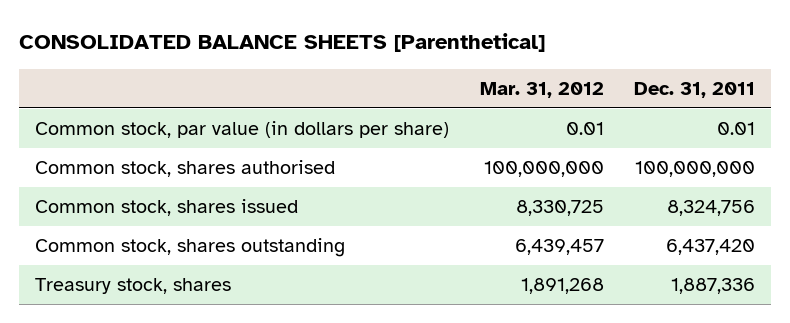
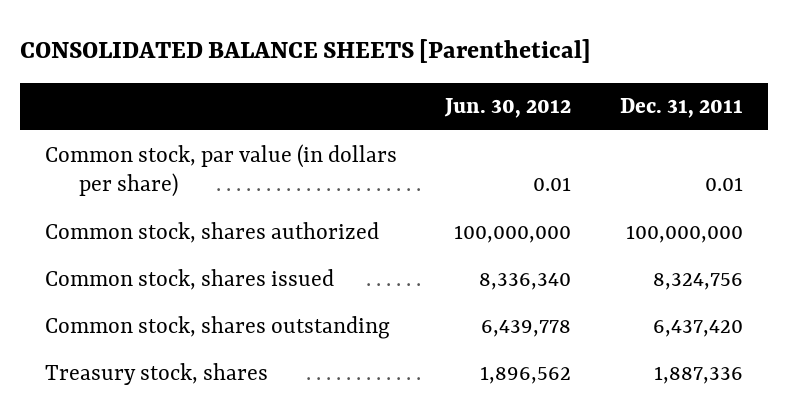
- | Mar. 31, 2012 | Dec. 31, 2011
+ | Jun. 30, 2012 | Dec. 31, 2011
- Common stock, shares authorised | 100,000,000 | 100,000,000
+ Common stock, shares authorized | 100,000,000 | 100,000,000

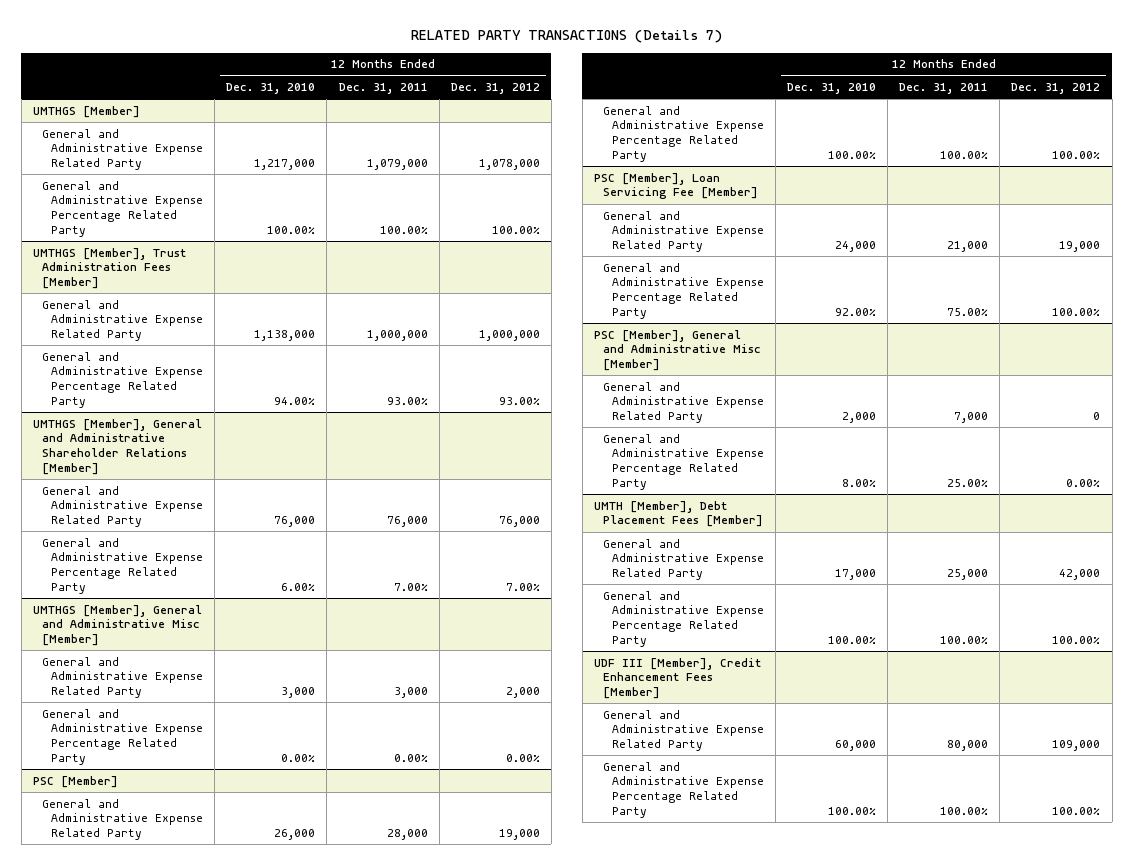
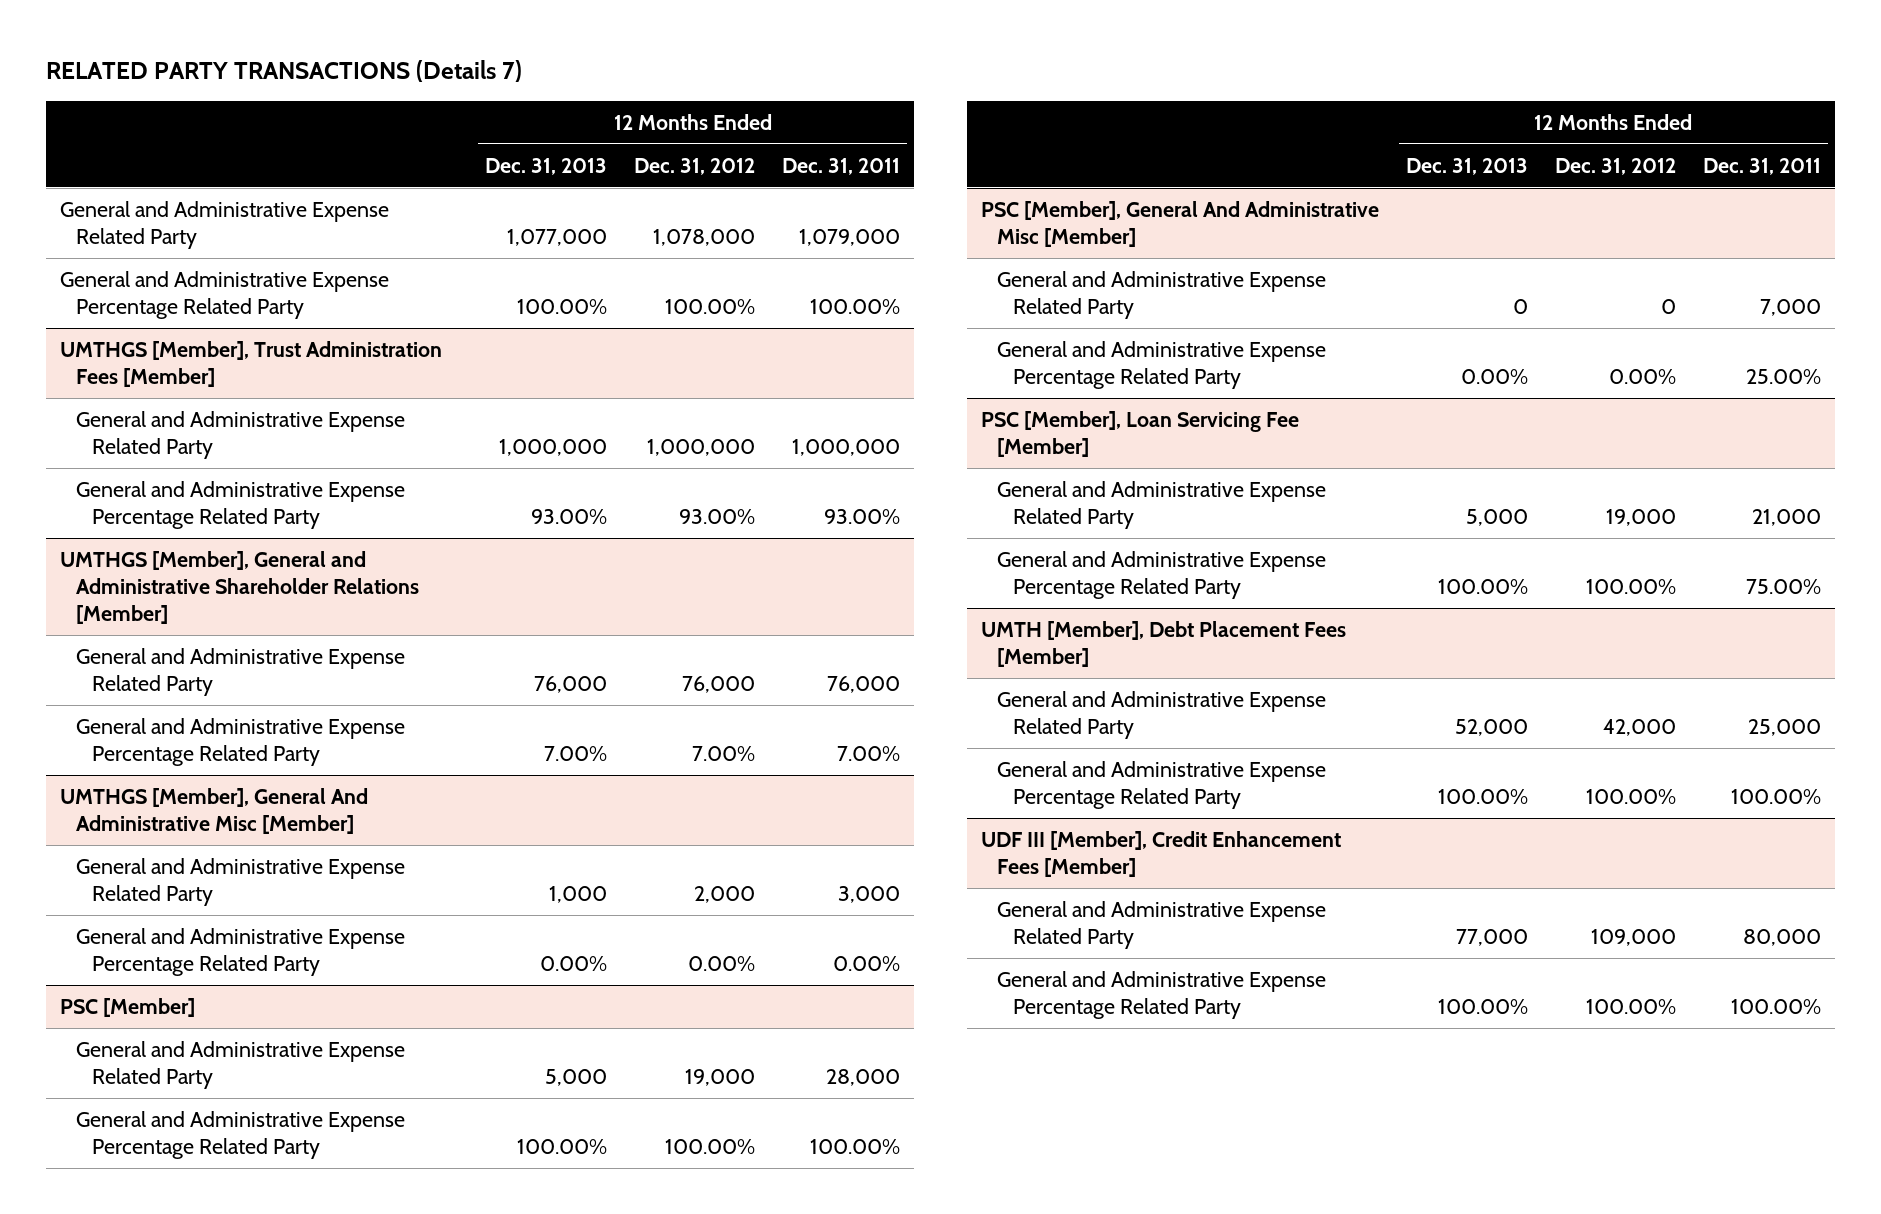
- | 12 Months Ended Dec. 31, 2010 | 12 Months Ended Dec. 31, 2011 | 12 Months Ended Dec. 31, 2012
+ | 12 Months Ended Dec. 31, 2013 | 12 Months Ended Dec. 31, 2012 | 12 Months Ended Dec. 31, 2011
- UMTHGS [Member]
- UMTHGS [Member], General and Administrative Misc [Member]
+ UMTHGS [Member], General And Administrative Misc [Member]
+ PSC [Member], General And Administrative Misc [Member]
+ General and Administrative Expense Related Party | 0 | 0 | 7,000
+ General and Administrative Expense Percentage Related Party | 0.00% | 0.00% | 25.00%
- PSC [Member], General and Administrative Misc [Member]
- General and Administrative Expense Related Party | 2,000 | 7,000 | 0
- General and Administrative Expense Percentage Related Party | 8.00% | 25.00% | 0.00%

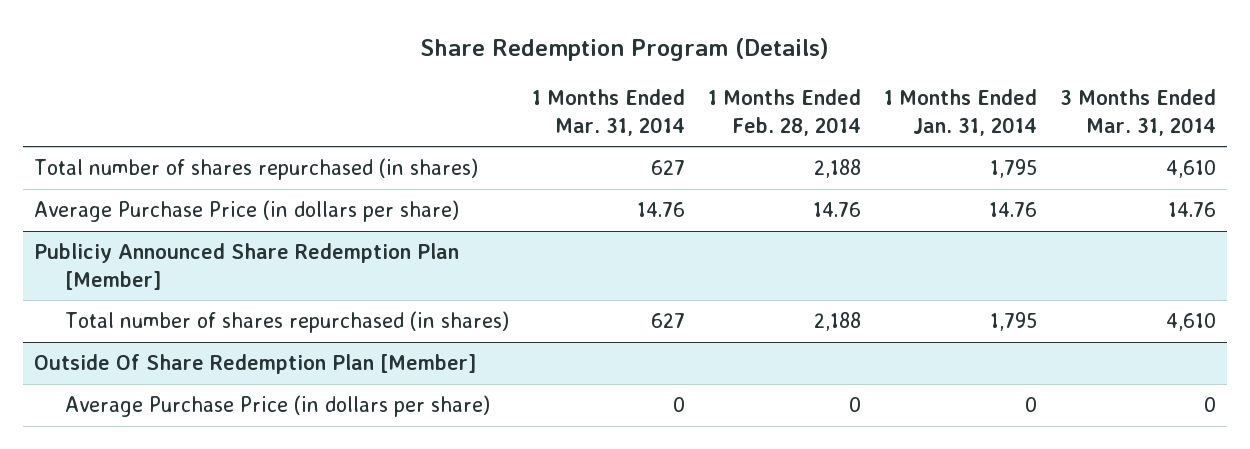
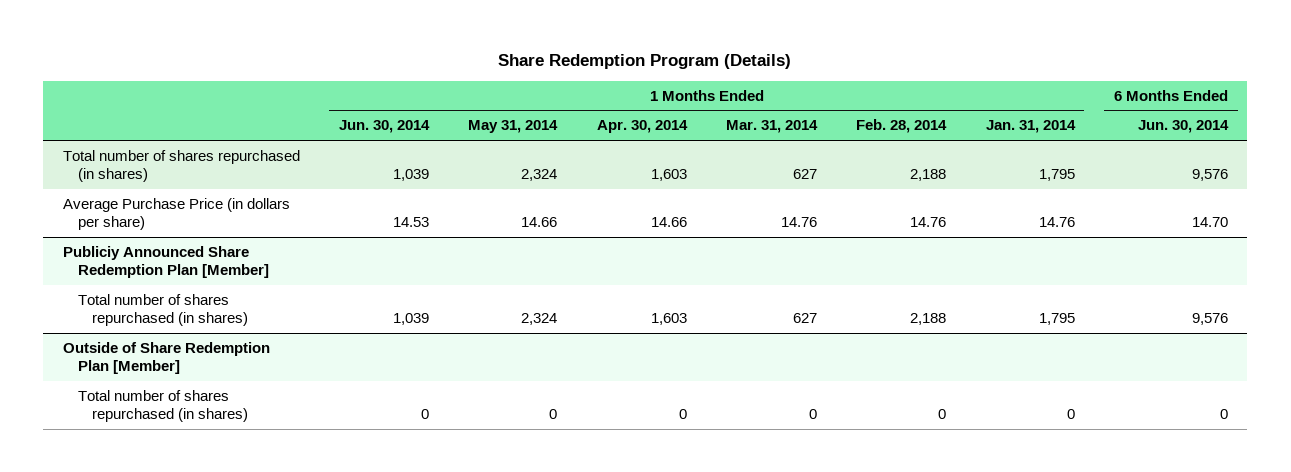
- | 1 Months Ended Mar. 31, 2014 | 1 Months Ended Feb. 28, 2014 | 1 Months Ended Jan. 31, 2014 | 3 Months Ended Mar. 31, 2014
+ | 1 Months Ended Jun. 30, 2014 | 1 Months Ended May 31, 2014 | 1 Months Ended Apr. 30, 2014 | 1 Months Ended Mar. 31, 2014 | 1 Months Ended Feb. 28, 2014 | 1 Months Ended Jan. 31, 2014 | 6 Months Ended Jun. 30, 2014
- Outside Of Share Redemption Plan [Member]
- Average Purchase Price (in dollars per share) | 0 | 0 | 0 | 0
+ Outside of Share Redemption Plan [Member]
+ Total number of shares repurchased (in shares) | 0 | 0 | 0 | 0 | 0 | 0 | 0

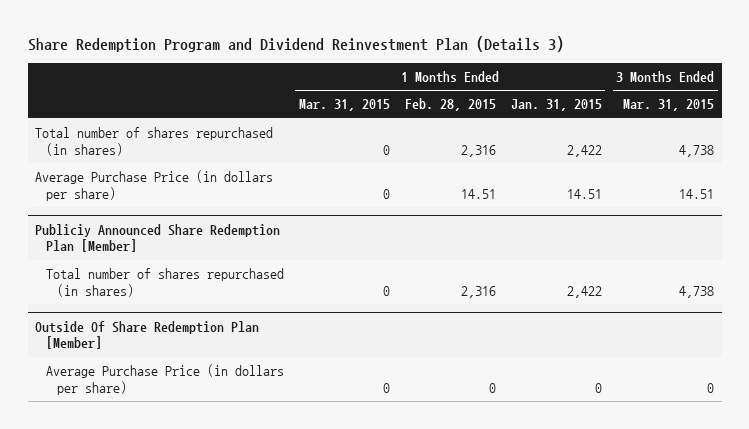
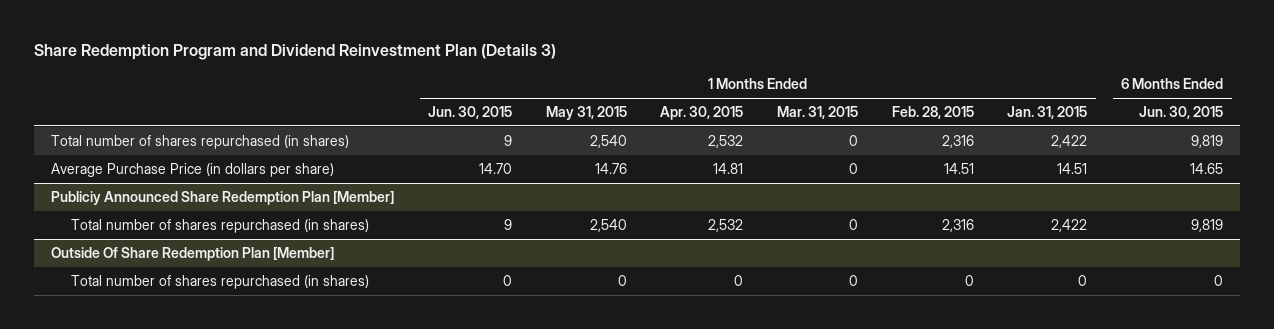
- | 1 Months Ended Mar. 31, 2015 | 1 Months Ended Feb. 28, 2015 | 1 Months Ended Jan. 31, 2015 | 3 Months Ended Mar. 31, 2015
+ | 1 Months Ended Jun. 30, 2015 | 1 Months Ended May 31, 2015 | 1 Months Ended Apr. 30, 2015 | 1 Months Ended Mar. 31, 2015 | 1 Months Ended Feb. 28, 2015 | 1 Months Ended Jan. 31, 2015 | 6 Months Ended Jun. 30, 2015
@ Outside Of Share Redemption Plan [Member]
- Average Purchase Price (in dollars per share) | 0 | 0 | 0 | 0
+ Total number of shares repurchased (in shares) | 0 | 0 | 0 | 0 | 0 | 0 | 0

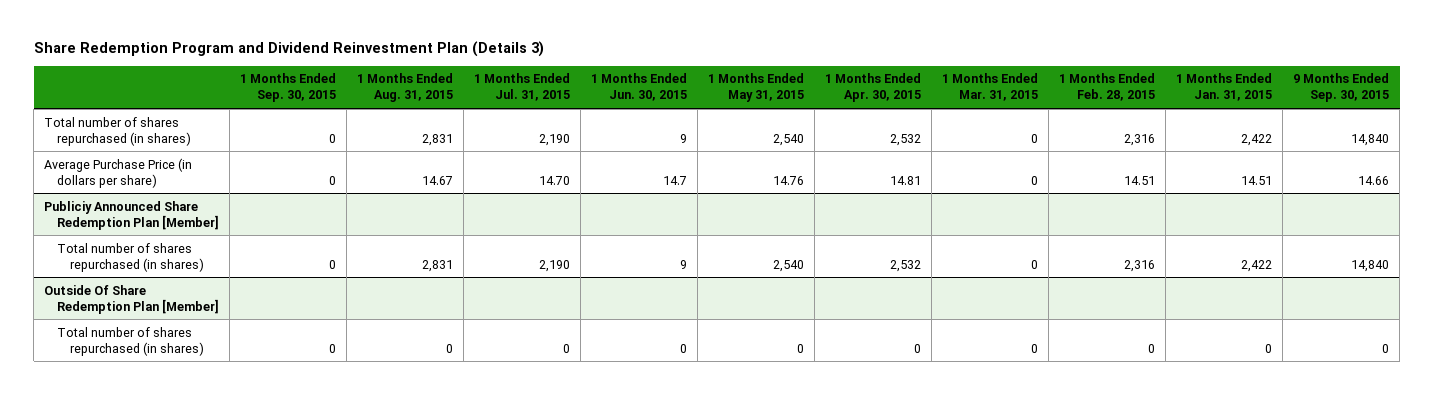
- | 1 Months Ended Jun. 30, 2015 | 1 Months Ended May 31, 2015 | 1 Months Ended Apr. 30, 2015 | 1 Months Ended Mar. 31, 2015 | 1 Months Ended Feb. 28, 2015 | 1 Months Ended Jan. 31, 2015 | 6 Months Ended Jun. 30, 2015
+ | 1 Months Ended Sep. 30, 2015 | 1 Months Ended Aug. 31, 2015 | 1 Months Ended Jul. 31, 2015 | 1 Months Ended Jun. 30, 2015 | 1 Months Ended May 31, 2015 | 1 Months Ended Apr. 30, 2015 | 1 Months Ended Mar. 31, 2015 | 1 Months Ended Feb. 28, 2015 | 1 Months Ended Jan. 31, 2015 | 9 Months Ended Sep. 30, 2015
- Average Purchase Price (in dollars per share) | 14.70 | 14.76 | 14.81 | 0 | 14.51 | 14.51 | 14.65
+ Average Purchase Price (in dollars per share) | 0 | 14.67 | 14.70 | 14.7 | 14.76 | 14.81 | 0 | 14.51 | 14.51 | 14.66

